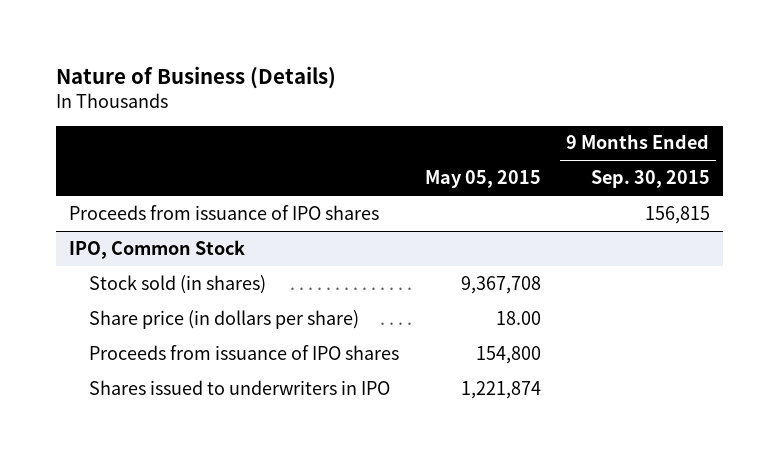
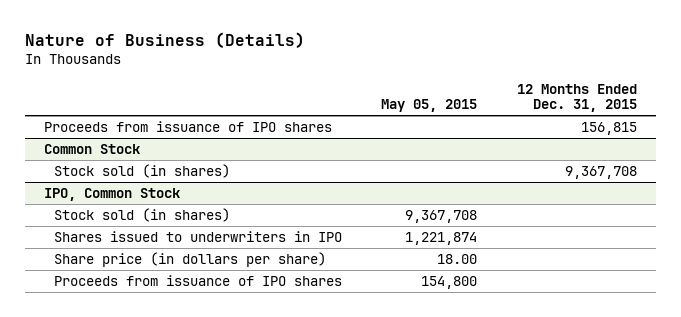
- | May 05, 2015 | 9 Months Ended Sep. 30, 2015
+ | May 05, 2015 | 12 Months Ended Dec. 31, 2015
+ Common Stock
+ Stock sold (in shares) | | 9,367,708
@ IPO, Common Stock
moved up: Shares issued to underwriters in IPO | 1,221,874 |

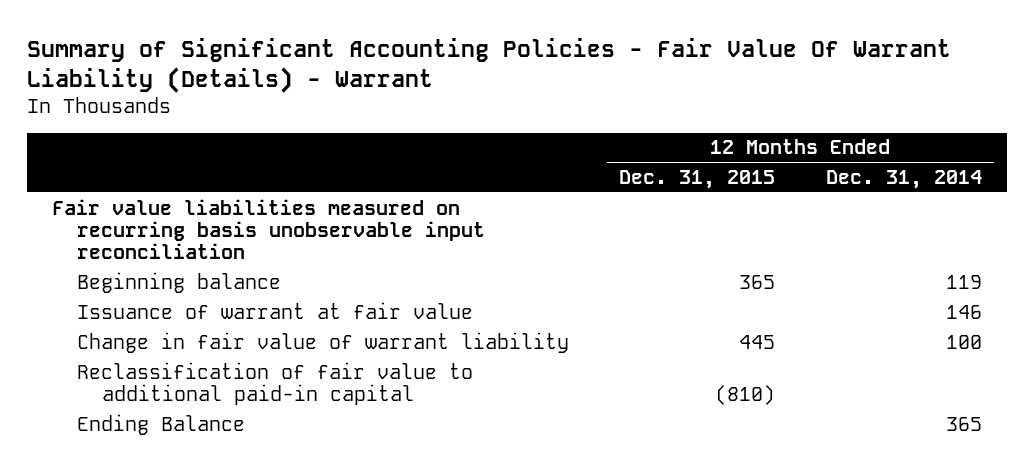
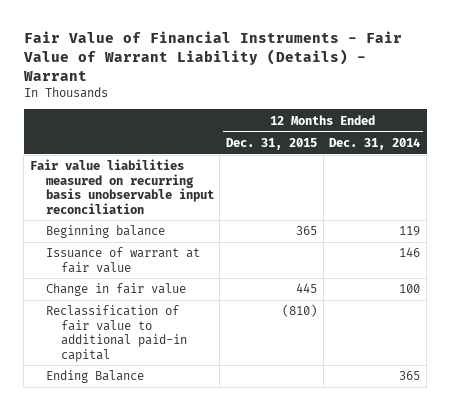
- Summary of Significant Accounting Policies - Fair Value Of Warrant Liability (Details) - Warrant
+ Fair Value of Financial Instruments - Fair Value of Warrant Liability (Details) - Warrant
- Change in fair value of warrant liability | 445 | 100
+ Change in fair value | 445 | 100

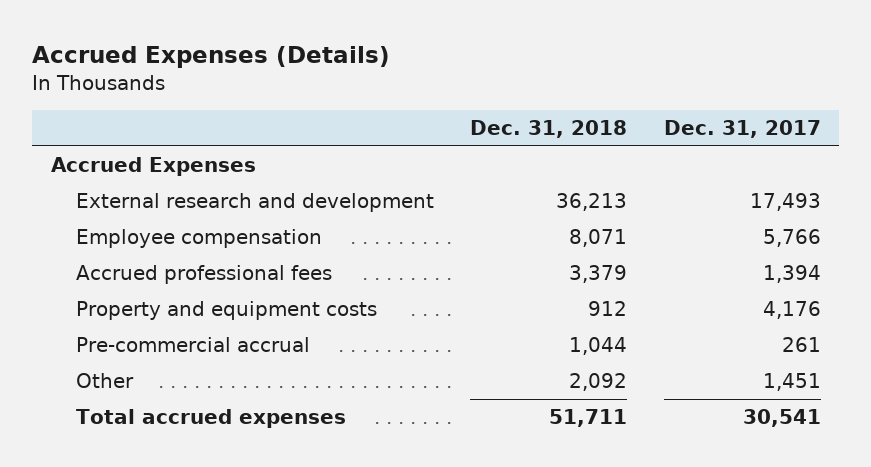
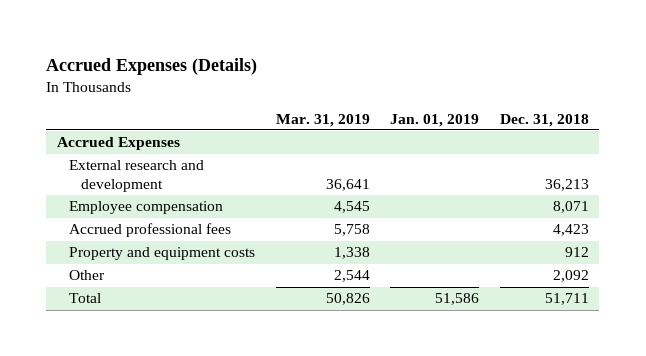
- | Dec. 31, 2018 | Dec. 31, 2017
+ | Mar. 31, 2019 | Jan. 01, 2019 | Dec. 31, 2018
- Accrued professional fees | 3,379 | 1,394
+ Accrued professional fees | 5,758 | | 4,423
- Pre-commercial accrual | 1,044 | 261
- Total accrued expenses | 51,711 | 30,541
+ Total | 50,826 | 51,586 | 51,711

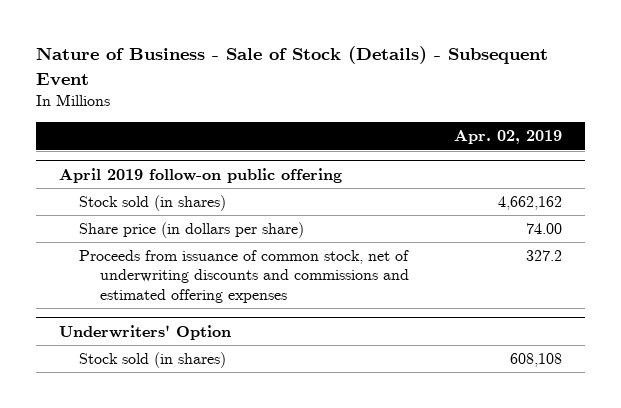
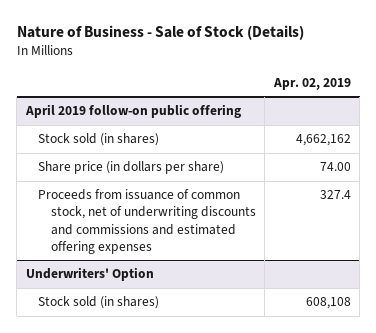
- Nature of Business - Sale of Stock (Details) - Subsequent Event
+ Nature of Business - Sale of Stock (Details)
@ April 2019 follow-on public offering
- Proceeds from issuance of common stock, net of underwriting discounts and commissions and estimated offering expenses | 327.2
+ Proceeds from issuance of common stock, net of underwriting discounts and commissions and estimated offering expenses | 327.4

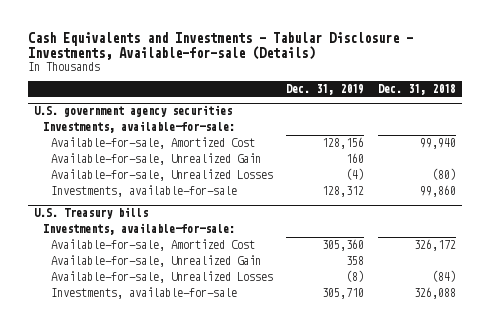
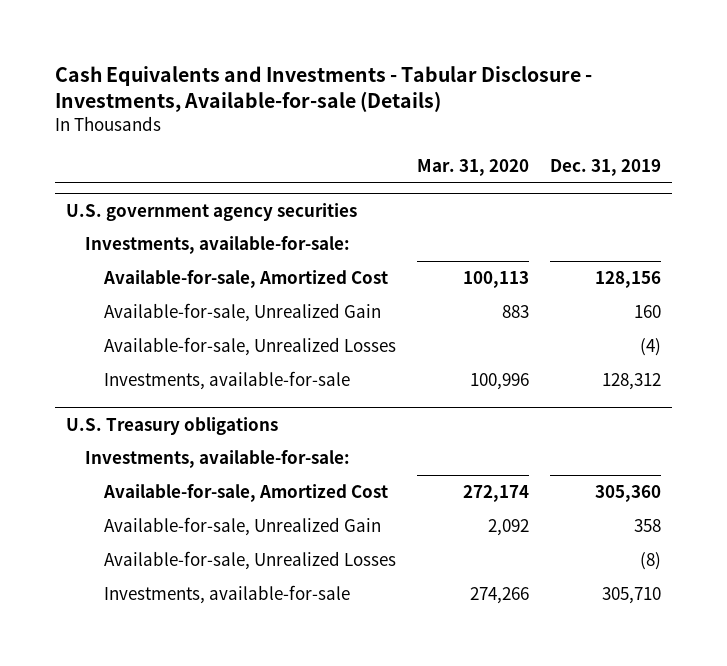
- | Dec. 31, 2019 | Dec. 31, 2018
+ | Mar. 31, 2020 | Dec. 31, 2019
- U.S. Treasury bills
+ U.S. Treasury obligations

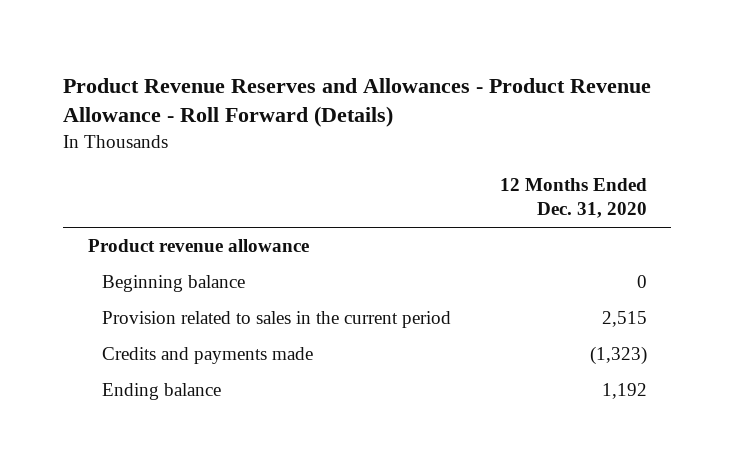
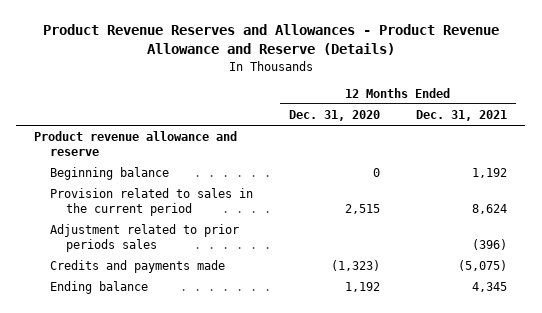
- Product Revenue Reserves and Allowances - Product Revenue Allowance - Roll Forward (Details)
+ Product Revenue Reserves and Allowances - Product Revenue Allowance and Reserve (Details)
- | 12 Months Ended Dec. 31, 2020
+ | 12 Months Ended Dec. 31, 2020 | 12 Months Ended Dec. 31, 2021
- Product revenue allowance
+ Product revenue allowance and reserve
+ Adjustment related to prior periods sales | | (396)

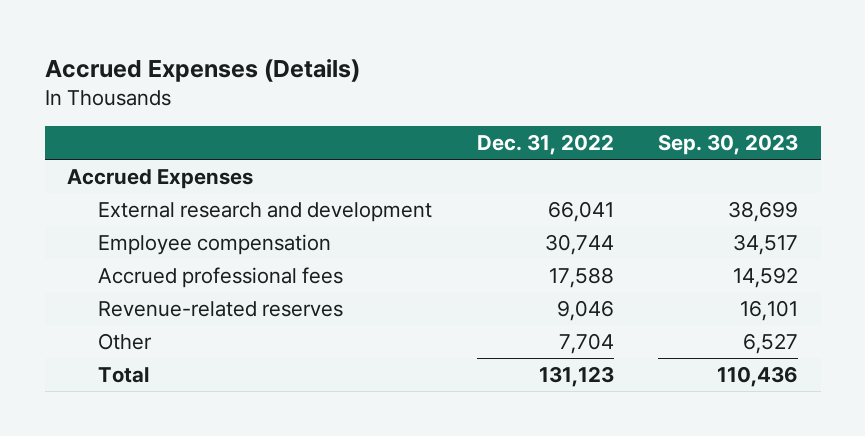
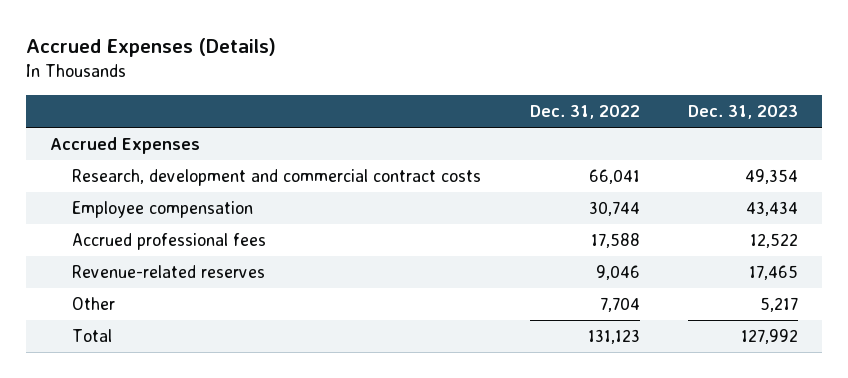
- | Dec. 31, 2022 | Sep. 30, 2023
+ | Dec. 31, 2022 | Dec. 31, 2023
- External research and development | 66,041 | 38,699
+ Research, development and commercial contract costs | 66,041 | 49,354

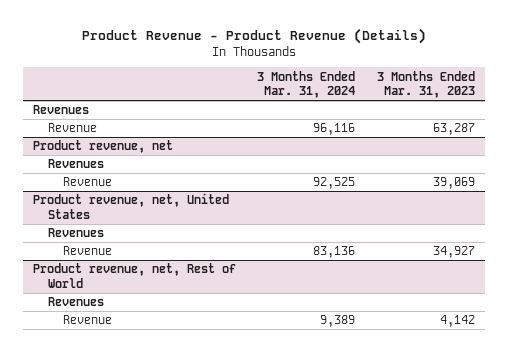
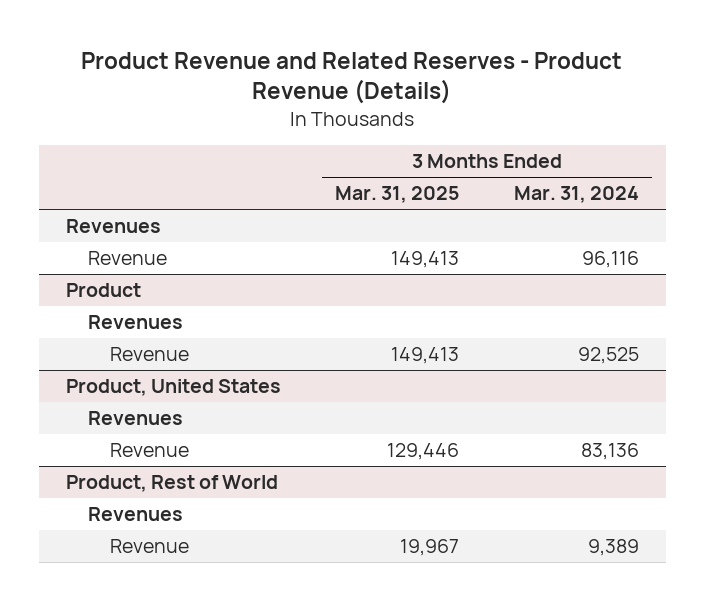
- Product Revenue - Product Revenue (Details)
+ Product Revenue and Related Reserves - Product Revenue (Details)
- | 3 Months Ended Mar. 31, 2024 | 3 Months Ended Mar. 31, 2023
+ | 3 Months Ended Mar. 31, 2025 | 3 Months Ended Mar. 31, 2024
- Product revenue, net
+ Product
- Product revenue, net, United States
+ Product, United States
- Product revenue, net, Rest of World
+ Product, Rest of World

